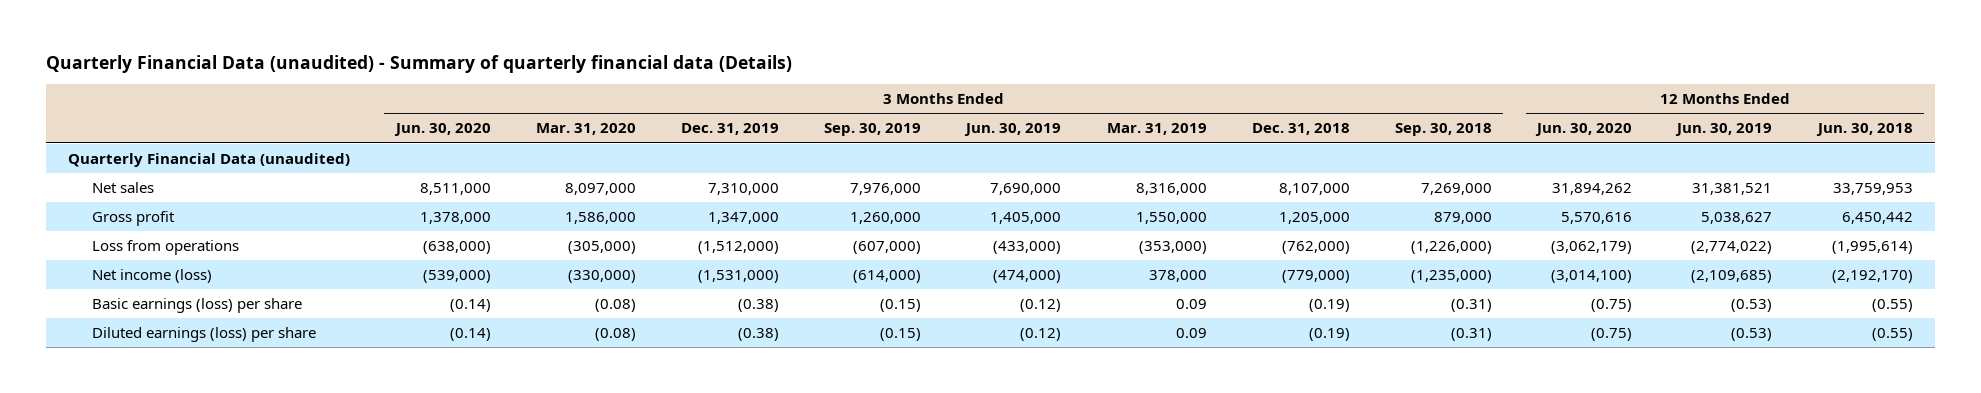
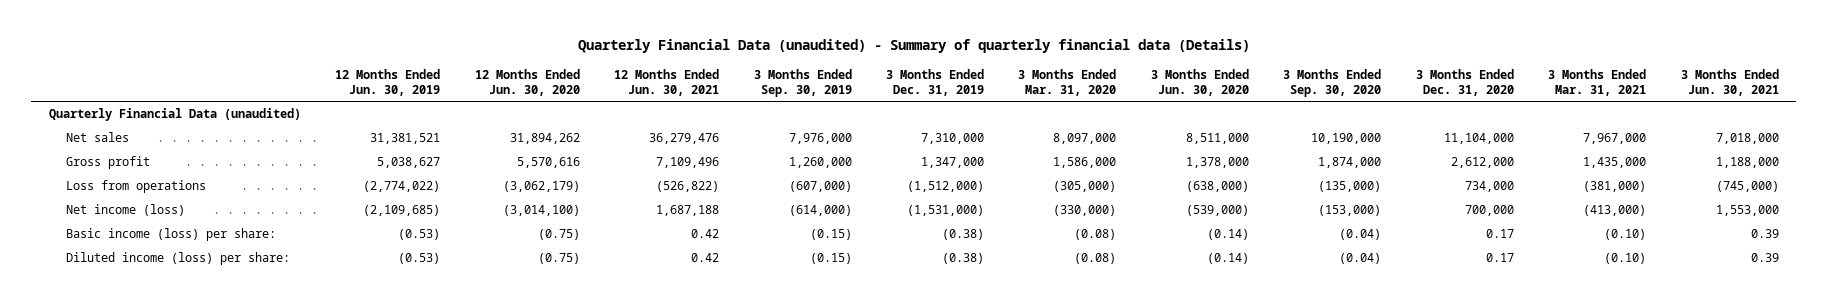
- | 3 Months Ended Jun. 30, 2020 | 3 Months Ended Mar. 31, 2020 | 3 Months Ended Dec. 31, 2019 | 3 Months Ended Sep. 30, 2019 | 3 Months Ended Jun. 30, 2019 | 3 Months Ended Mar. 31, 2019 | 3 Months Ended Dec. 31, 2018 | 3 Months Ended Sep. 30, 2018 | 12 Months Ended Jun. 30, 2020 | 12 Months Ended Jun. 30, 2019 | 12 Months Ended Jun. 30, 2018
+ | 12 Months Ended Jun. 30, 2019 | 12 Months Ended Jun. 30, 2020 | 12 Months Ended Jun. 30, 2021 | 3 Months Ended Sep. 30, 2019 | 3 Months Ended Dec. 31, 2019 | 3 Months Ended Mar. 31, 2020 | 3 Months Ended Jun. 30, 2020 | 3 Months Ended Sep. 30, 2020 | 3 Months Ended Dec. 31, 2020 | 3 Months Ended Mar. 31, 2021 | 3 Months Ended Jun. 30, 2021
- Basic earnings (loss) per share | (0.14) | (0.08) | (0.38) | (0.15) | (0.12) | 0.09 | (0.19) | (0.31) | (0.75) | (0.53) | (0.55)
- Diluted earnings (loss) per share | (0.14) | (0.08) | (0.38) | (0.15) | (0.12) | 0.09 | (0.19) | (0.31) | (0.75) | (0.53) | (0.55)
+ Basic income (loss) per share: | (0.53) | (0.75) | 0.42 | (0.15) | (0.38) | (0.08) | (0.14) | (0.04) | 0.17 | (0.10) | 0.39
+ Diluted income (loss) per share: | (0.53) | (0.75) | 0.42 | (0.15) | (0.38) | (0.08) | (0.14) | (0.04) | 0.17 | (0.10) | 0.39

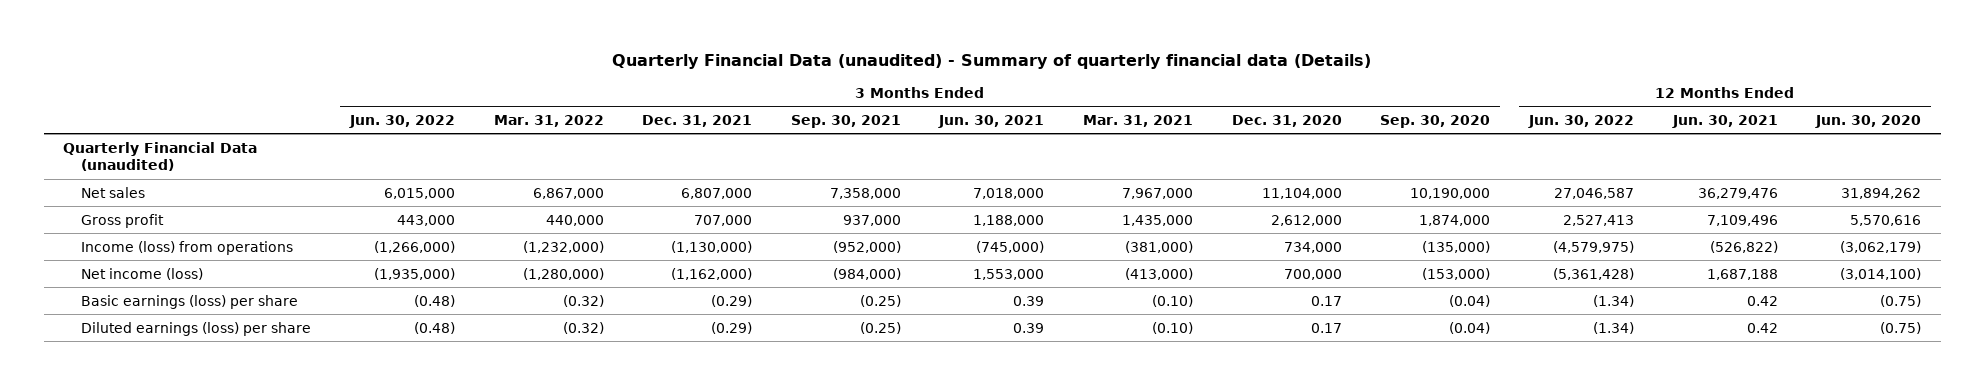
- | 12 Months Ended Jun. 30, 2019 | 12 Months Ended Jun. 30, 2020 | 12 Months Ended Jun. 30, 2021 | 3 Months Ended Sep. 30, 2019 | 3 Months Ended Dec. 31, 2019 | 3 Months Ended Mar. 31, 2020 | 3 Months Ended Jun. 30, 2020 | 3 Months Ended Sep. 30, 2020 | 3 Months Ended Dec. 31, 2020 | 3 Months Ended Mar. 31, 2021 | 3 Months Ended Jun. 30, 2021
+ | 3 Months Ended Jun. 30, 2022 | 3 Months Ended Mar. 31, 2022 | 3 Months Ended Dec. 31, 2021 | 3 Months Ended Sep. 30, 2021 | 3 Months Ended Jun. 30, 2021 | 3 Months Ended Mar. 31, 2021 | 3 Months Ended Dec. 31, 2020 | 3 Months Ended Sep. 30, 2020 | 12 Months Ended Jun. 30, 2022 | 12 Months Ended Jun. 30, 2021 | 12 Months Ended Jun. 30, 2020
- Loss from operations | (2,774,022) | (3,062,179) | (526,822) | (607,000) | (1,512,000) | (305,000) | (638,000) | (135,000) | 734,000 | (381,000) | (745,000)
+ Income (loss) from operations | (1,266,000) | (1,232,000) | (1,130,000) | (952,000) | (745,000) | (381,000) | 734,000 | (135,000) | (4,579,975) | (526,822) | (3,062,179)
- Basic income (loss) per share: | (0.53) | (0.75) | 0.42 | (0.15) | (0.38) | (0.08) | (0.14) | (0.04) | 0.17 | (0.10) | 0.39
- Diluted income (loss) per share: | (0.53) | (0.75) | 0.42 | (0.15) | (0.38) | (0.08) | (0.14) | (0.04) | 0.17 | (0.10) | 0.39
+ Basic earnings (loss) per share | (0.48) | (0.32) | (0.29) | (0.25) | 0.39 | (0.10) | 0.17 | (0.04) | (1.34) | 0.42 | (0.75)
+ Diluted earnings (loss) per share | (0.48) | (0.32) | (0.29) | (0.25) | 0.39 | (0.10) | 0.17 | (0.04) | (1.34) | 0.42 | (0.75)

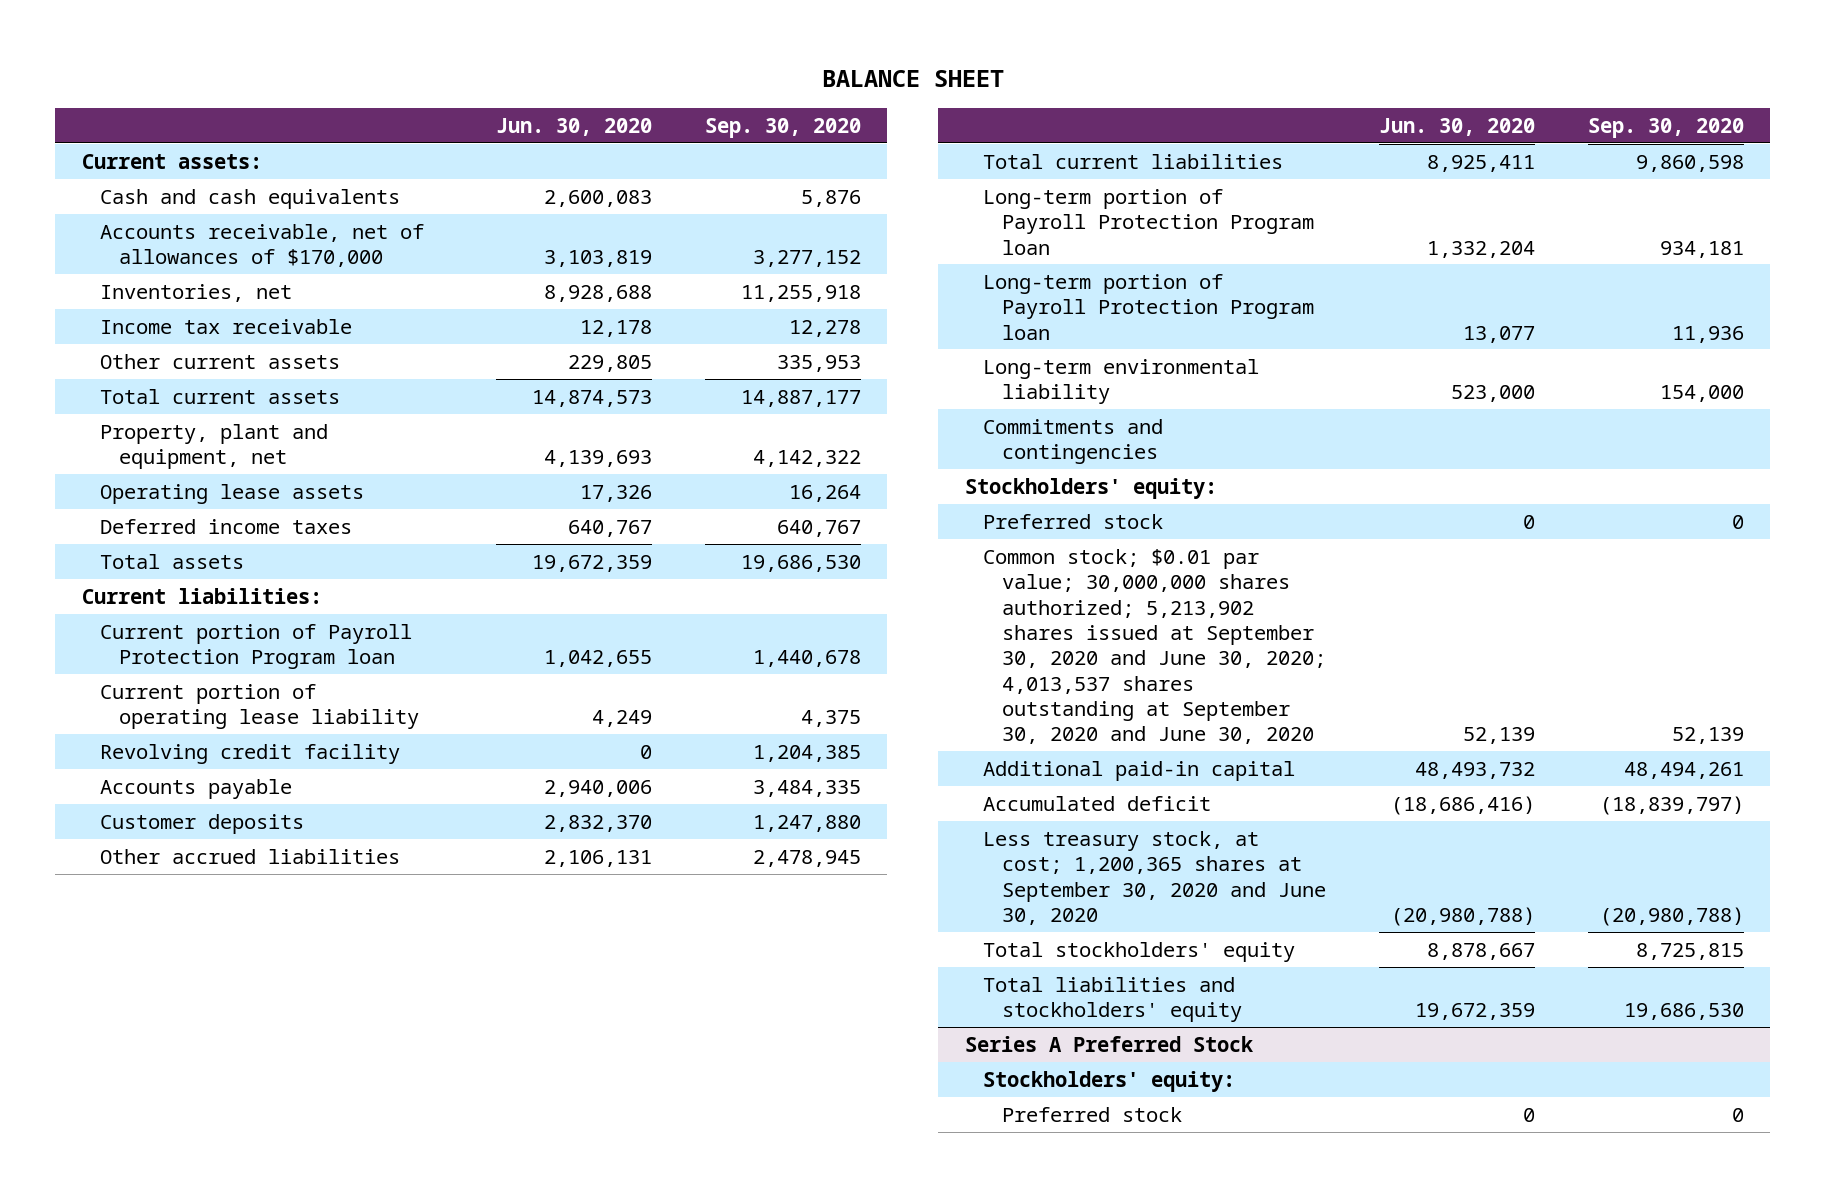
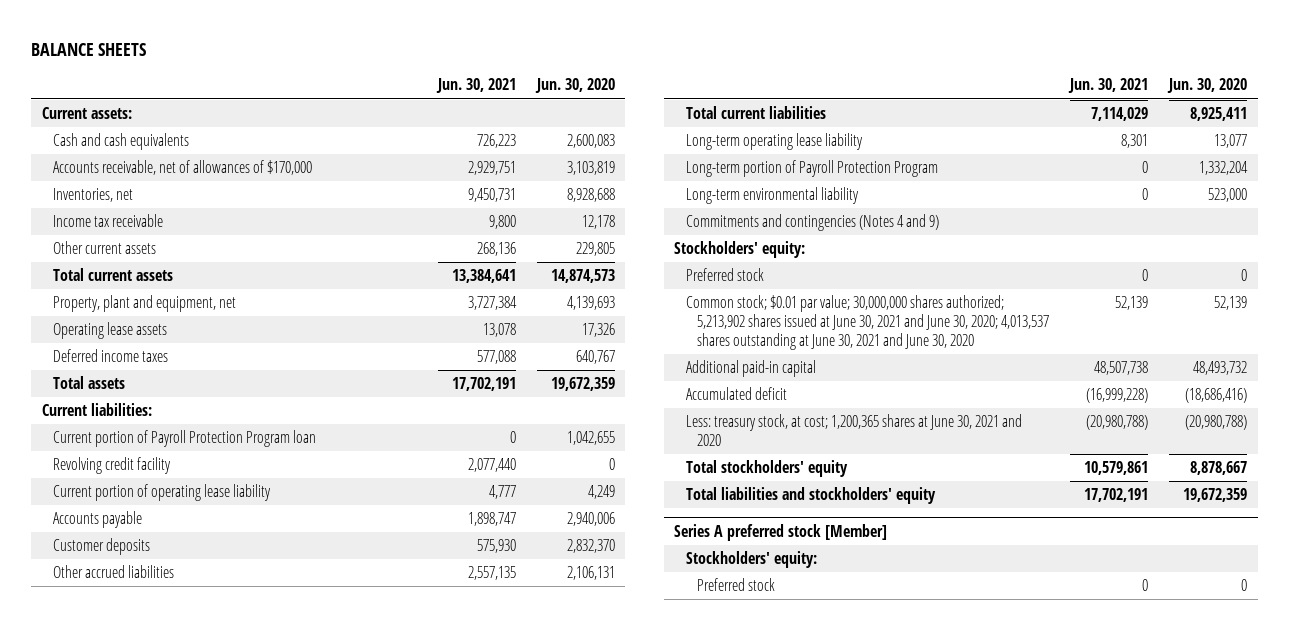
- BALANCE SHEET
+ BALANCE SHEETS
- | Jun. 30, 2020 | Sep. 30, 2020
+ | Jun. 30, 2021 | Jun. 30, 2020
moved down: Current portion of operating lease liability | 4,777 | 4,249
- Long-term portion of Payroll Protection Program loan | 1,332,204 | 934,181
- Long-term portion of Payroll Protection Program loan | 13,077 | 11,936
+ Long-term operating lease liability | 8,301 | 13,077
+ Long-term portion of Payroll Protection Program | 0 | 1,332,204
- Commitments and contingencies
+ Commitments and contingencies (Notes 4 and 9)
- Common stock; $0.01 par value; 30,000,000 shares authorized; 5,213,902 shares issued at September 30, 2020 and June 30, 2020; 4,013,537 shares outstanding at September 30, 2020 and June 30, 2020 | 52,139 | 52,139
+ Common stock; $0.01 par value; 30,000,000 shares authorized; 5,213,902 shares issued at June 30, 2021 and June 30, 2020; 4,013,537 shares outstanding at June 30, 2021 and June 30, 2020 | 52,139 | 52,139
- Less treasury stock, at cost; 1,200,365 shares at September 30, 2020 and June 30, 2020 | (20,980,788) | (20,980,788)
+ Less: treasury stock, at cost; 1,200,365 shares at June 30, 2021 and 2020 | (20,980,788) | (20,980,788)
- Series A Preferred Stock
+ Series A preferred stock [Member]

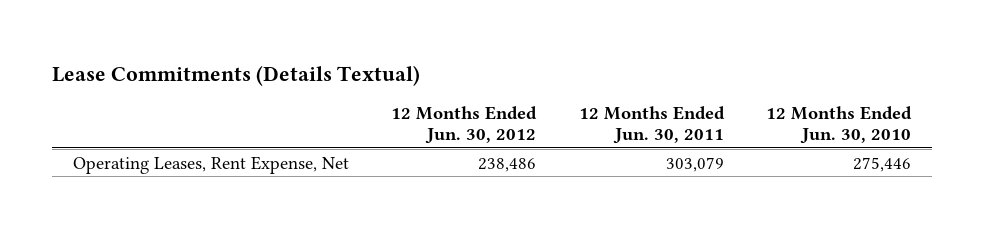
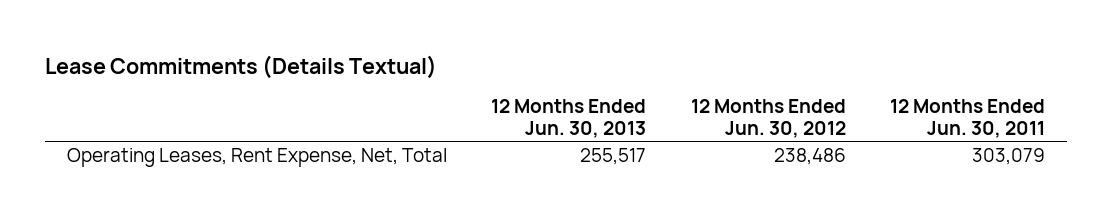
- | 12 Months Ended Jun. 30, 2012 | 12 Months Ended Jun. 30, 2011 | 12 Months Ended Jun. 30, 2010
+ | 12 Months Ended Jun. 30, 2013 | 12 Months Ended Jun. 30, 2012 | 12 Months Ended Jun. 30, 2011
- Operating Leases, Rent Expense, Net | 238,486 | 303,079 | 275,446
+ Operating Leases, Rent Expense, Net, Total | 255,517 | 238,486 | 303,079

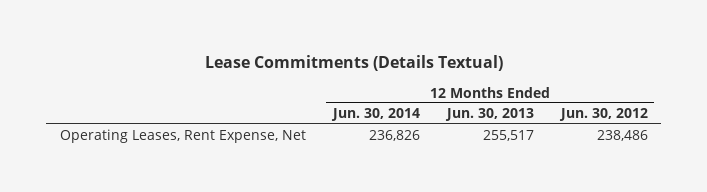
- | 12 Months Ended Jun. 30, 2013 | 12 Months Ended Jun. 30, 2012 | 12 Months Ended Jun. 30, 2011
+ | 12 Months Ended Jun. 30, 2014 | 12 Months Ended Jun. 30, 2013 | 12 Months Ended Jun. 30, 2012
- Operating Leases, Rent Expense, Net, Total | 255,517 | 238,486 | 303,079
+ Operating Leases, Rent Expense, Net | 236,826 | 255,517 | 238,486

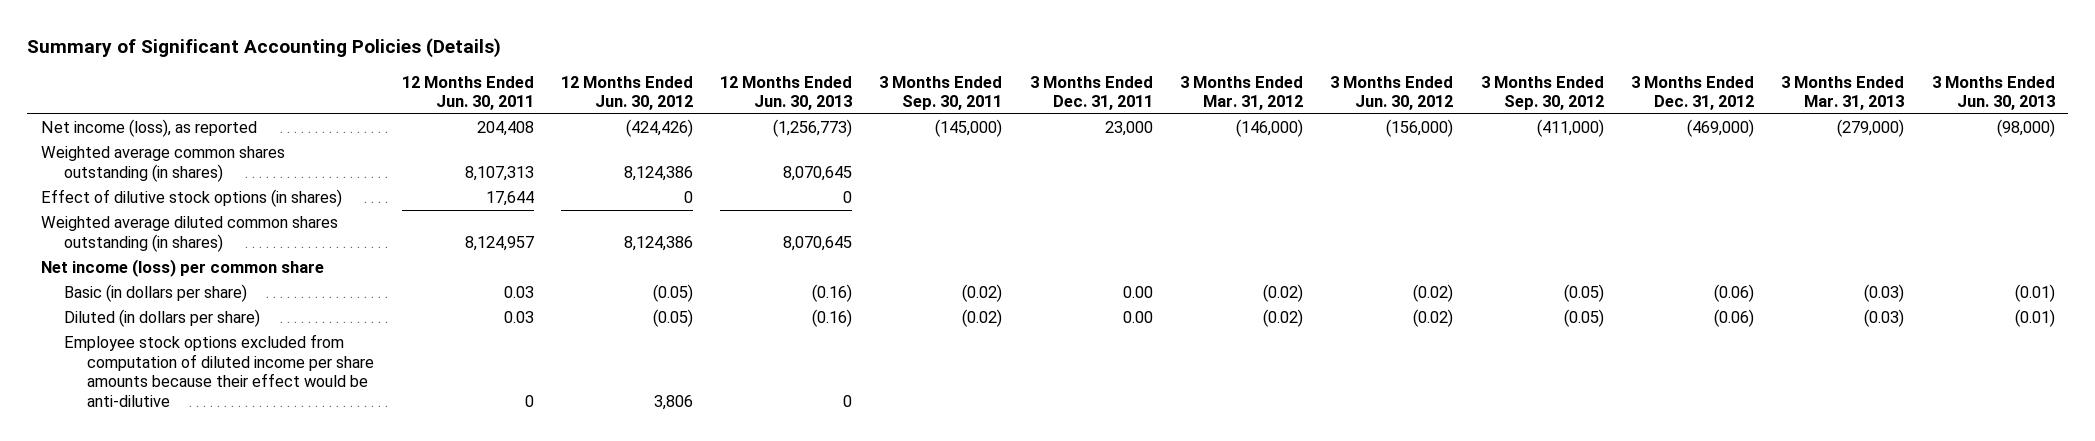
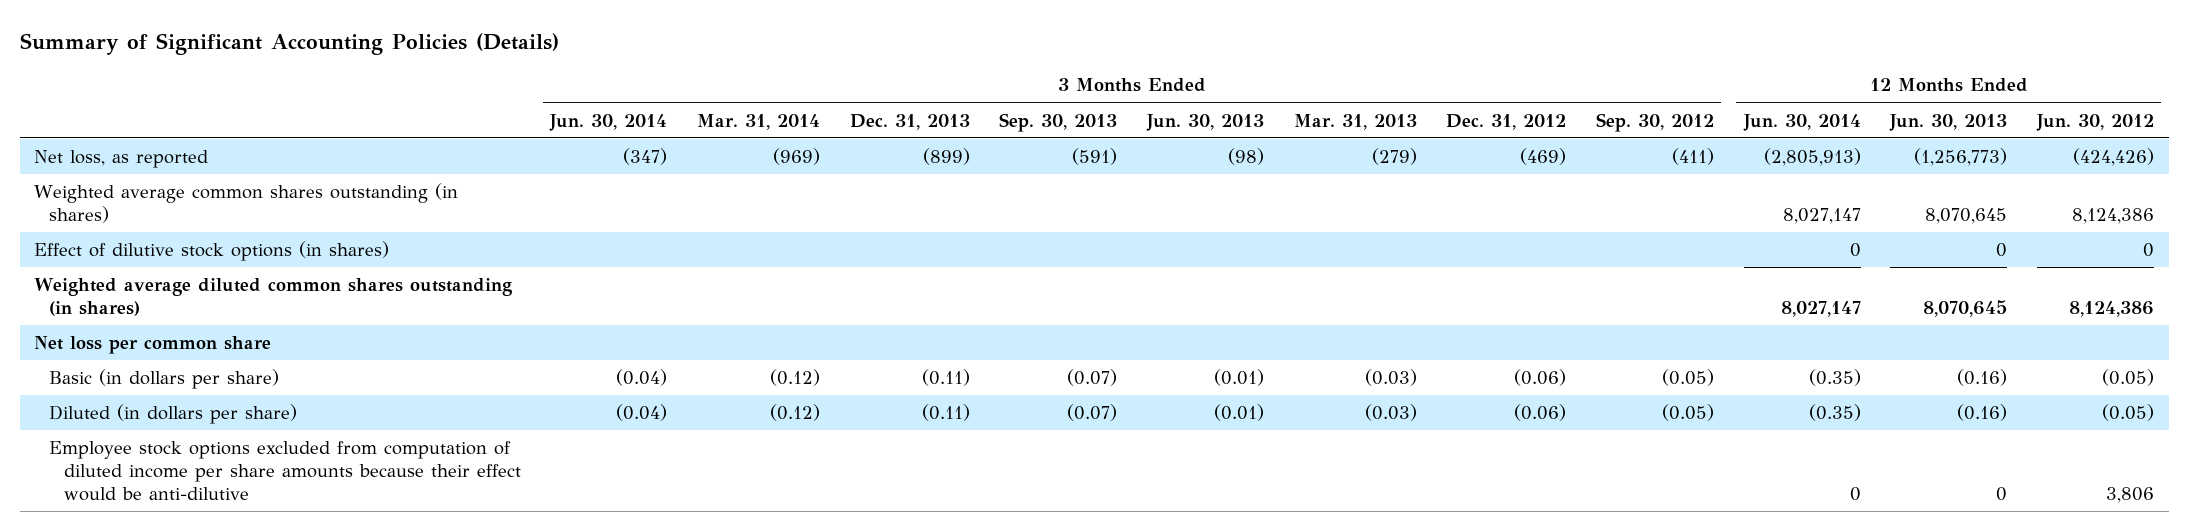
- | 12 Months Ended Jun. 30, 2011 | 12 Months Ended Jun. 30, 2012 | 12 Months Ended Jun. 30, 2013 | 3 Months Ended Sep. 30, 2011 | 3 Months Ended Dec. 31, 2011 | 3 Months Ended Mar. 31, 2012 | 3 Months Ended Jun. 30, 2012 | 3 Months Ended Sep. 30, 2012 | 3 Months Ended Dec. 31, 2012 | 3 Months Ended Mar. 31, 2013 | 3 Months Ended Jun. 30, 2013
+ | 3 Months Ended Jun. 30, 2014 | 3 Months Ended Mar. 31, 2014 | 3 Months Ended Dec. 31, 2013 | 3 Months Ended Sep. 30, 2013 | 3 Months Ended Jun. 30, 2013 | 3 Months Ended Mar. 31, 2013 | 3 Months Ended Dec. 31, 2012 | 3 Months Ended Sep. 30, 2012 | 12 Months Ended Jun. 30, 2014 | 12 Months Ended Jun. 30, 2013 | 12 Months Ended Jun. 30, 2012
- Net income (loss), as reported | 204,408 | (424,426) | (1,256,773) | (145,000) | 23,000 | (146,000) | (156,000) | (411,000) | (469,000) | (279,000) | (98,000)
+ Net loss, as reported | (347) | (969) | (899) | (591) | (98) | (279) | (469) | (411) | (2,805,913) | (1,256,773) | (424,426)
- Net income (loss) per common share
+ Net loss per common share

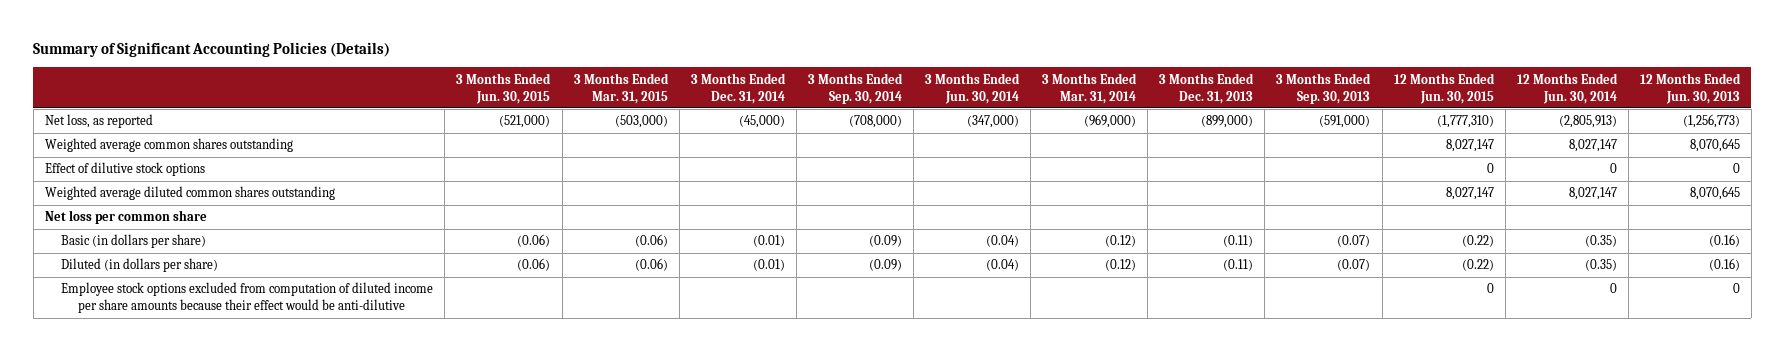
- | 3 Months Ended Jun. 30, 2014 | 3 Months Ended Mar. 31, 2014 | 3 Months Ended Dec. 31, 2013 | 3 Months Ended Sep. 30, 2013 | 3 Months Ended Jun. 30, 2013 | 3 Months Ended Mar. 31, 2013 | 3 Months Ended Dec. 31, 2012 | 3 Months Ended Sep. 30, 2012 | 12 Months Ended Jun. 30, 2014 | 12 Months Ended Jun. 30, 2013 | 12 Months Ended Jun. 30, 2012
+ | 3 Months Ended Jun. 30, 2015 | 3 Months Ended Mar. 31, 2015 | 3 Months Ended Dec. 31, 2014 | 3 Months Ended Sep. 30, 2014 | 3 Months Ended Jun. 30, 2014 | 3 Months Ended Mar. 31, 2014 | 3 Months Ended Dec. 31, 2013 | 3 Months Ended Sep. 30, 2013 | 12 Months Ended Jun. 30, 2015 | 12 Months Ended Jun. 30, 2014 | 12 Months Ended Jun. 30, 2013
- Net loss, as reported | (347) | (969) | (899) | (591) | (98) | (279) | (469) | (411) | (2,805,913) | (1,256,773) | (424,426)
- Weighted average common shares outstanding (in shares) | | | | | | | | | 8,027,147 | 8,070,645 | 8,124,386
- Effect of dilutive stock options (in shares) | | | | | | | | | 0 | 0 | 0
- Weighted average diluted common shares outstanding (in shares) | | | | | | | | | 8,027,147 | 8,070,645 | 8,124,386
+ Net loss, as reported | (521,000) | (503,000) | (45,000) | (708,000) | (347,000) | (969,000) | (899,000) | (591,000) | (1,777,310) | (2,805,913) | (1,256,773)
+ Weighted average common shares outstanding | | | | | | | | | 8,027,147 | 8,027,147 | 8,070,645
+ Effect of dilutive stock options | | | | | | | | | 0 | 0 | 0
+ Weighted average diluted common shares outstanding | | | | | | | | | 8,027,147 | 8,027,147 | 8,070,645

